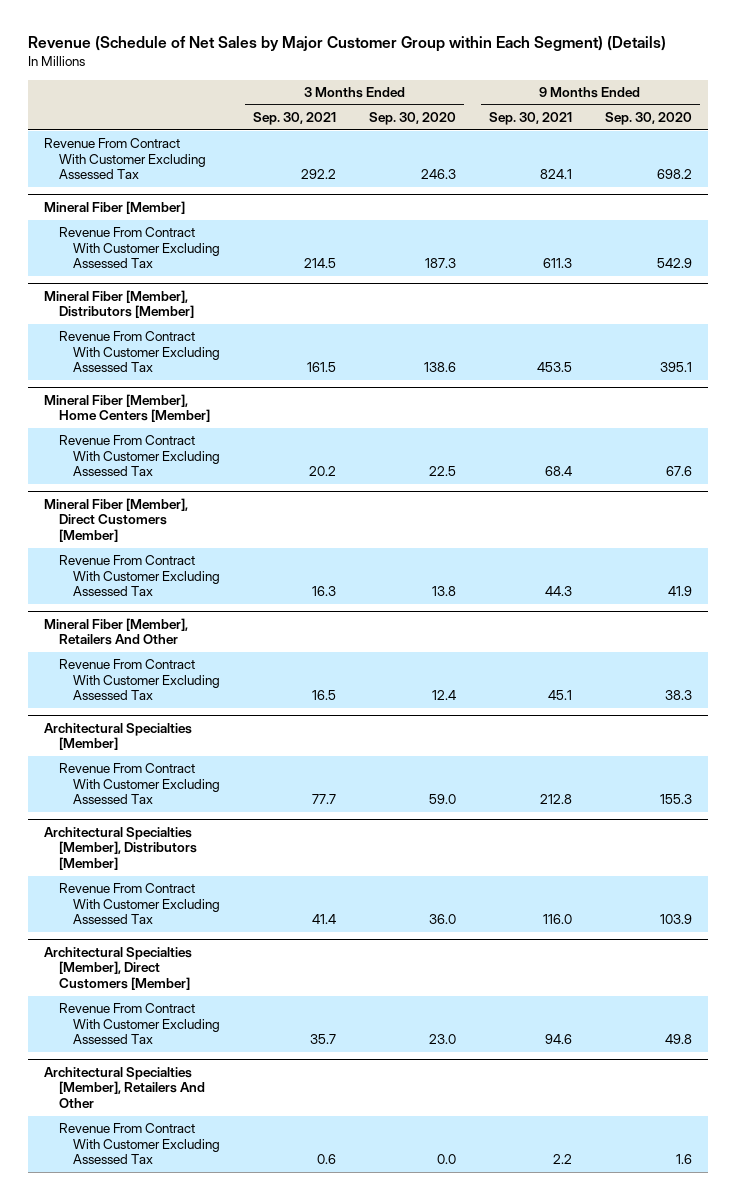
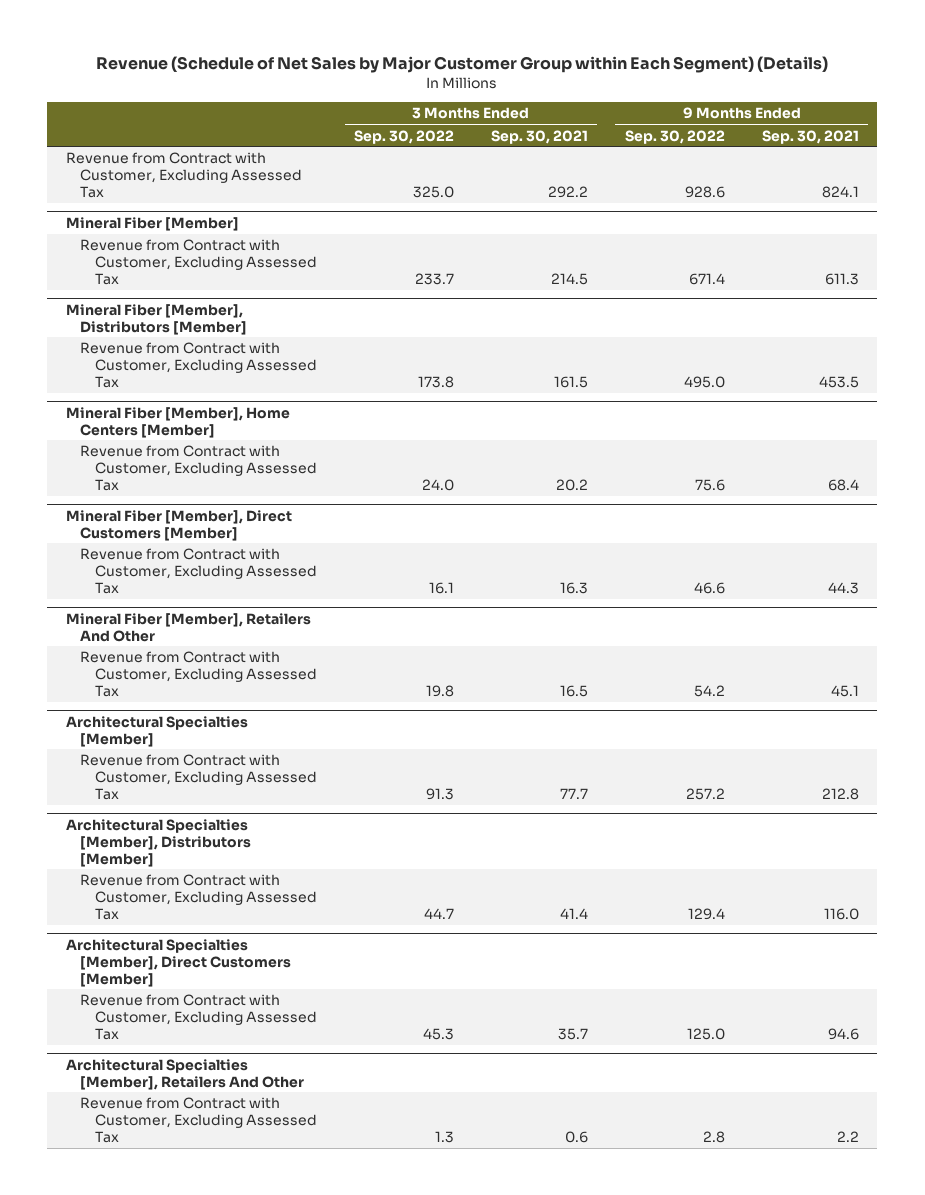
- | 3 Months Ended Sep. 30, 2021 | 3 Months Ended Sep. 30, 2020 | 9 Months Ended Sep. 30, 2021 | 9 Months Ended Sep. 30, 2020
+ | 3 Months Ended Sep. 30, 2022 | 3 Months Ended Sep. 30, 2021 | 9 Months Ended Sep. 30, 2022 | 9 Months Ended Sep. 30, 2021
- Revenue From Contract With Customer Excluding Assessed Tax | 292.2 | 246.3 | 824.1 | 698.2
+ Revenue from Contract with Customer, Excluding Assessed Tax | 325.0 | 292.2 | 928.6 | 824.1
@ Mineral Fiber [Member]
- Revenue From Contract With Customer Excluding Assessed Tax | 214.5 | 187.3 | 611.3 | 542.9
+ Revenue from Contract with Customer, Excluding Assessed Tax | 233.7 | 214.5 | 671.4 | 611.3
@ Mineral Fiber [Member], Distributors [Member]
- Revenue From Contract With Customer Excluding Assessed Tax | 161.5 | 138.6 | 453.5 | 395.1
+ Revenue from Contract with Customer, Excluding Assessed Tax | 173.8 | 161.5 | 495.0 | 453.5
@ Mineral Fiber [Member], Home Centers [Member]
- Revenue From Contract With Customer Excluding Assessed Tax | 20.2 | 22.5 | 68.4 | 67.6
+ Revenue from Contract with Customer, Excluding Assessed Tax | 24.0 | 20.2 | 75.6 | 68.4
@ Mineral Fiber [Member], Direct Customers [Member]
- Revenue From Contract With Customer Excluding Assessed Tax | 16.3 | 13.8 | 44.3 | 41.9
+ Revenue from Contract with Customer, Excluding Assessed Tax | 16.1 | 16.3 | 46.6 | 44.3
@ Mineral Fiber [Member], Retailers And Other
- Revenue From Contract With Customer Excluding Assessed Tax | 16.5 | 12.4 | 45.1 | 38.3
+ Revenue from Contract with Customer, Excluding Assessed Tax | 19.8 | 16.5 | 54.2 | 45.1
@ Architectural Specialties [Member]
- Revenue From Contract With Customer Excluding Assessed Tax | 77.7 | 59.0 | 212.8 | 155.3
+ Revenue from Contract with Customer, Excluding Assessed Tax | 91.3 | 77.7 | 257.2 | 212.8
@ Architectural Specialties [Member], Distributors [Member]
- Revenue From Contract With Customer Excluding Assessed Tax | 41.4 | 36.0 | 116.0 | 103.9
+ Revenue from Contract with Customer, Excluding Assessed Tax | 44.7 | 41.4 | 129.4 | 116.0
@ Architectural Specialties [Member], Direct Customers [Member]
- Revenue From Contract With Customer Excluding Assessed Tax | 35.7 | 23.0 | 94.6 | 49.8
+ Revenue from Contract with Customer, Excluding Assessed Tax | 45.3 | 35.7 | 125.0 | 94.6
@ Architectural Specialties [Member], Retailers And Other
- Revenue From Contract With Customer Excluding Assessed Tax | 0.6 | 0.0 | 2.2 | 1.6
+ Revenue from Contract with Customer, Excluding Assessed Tax | 1.3 | 0.6 | 2.8 | 2.2

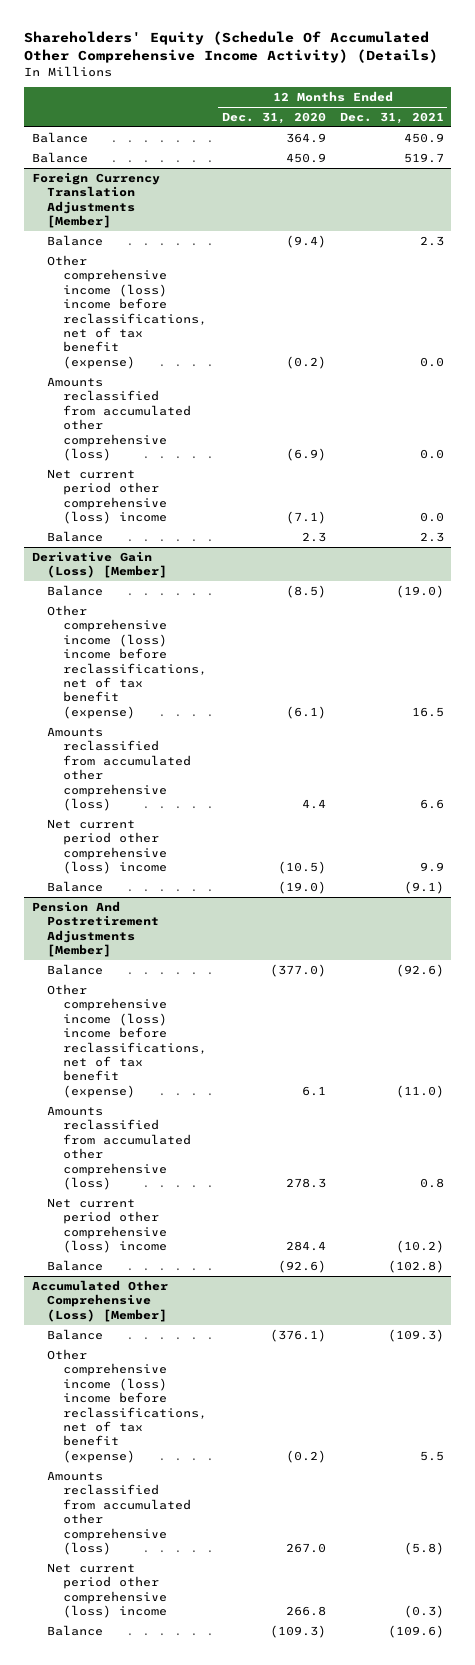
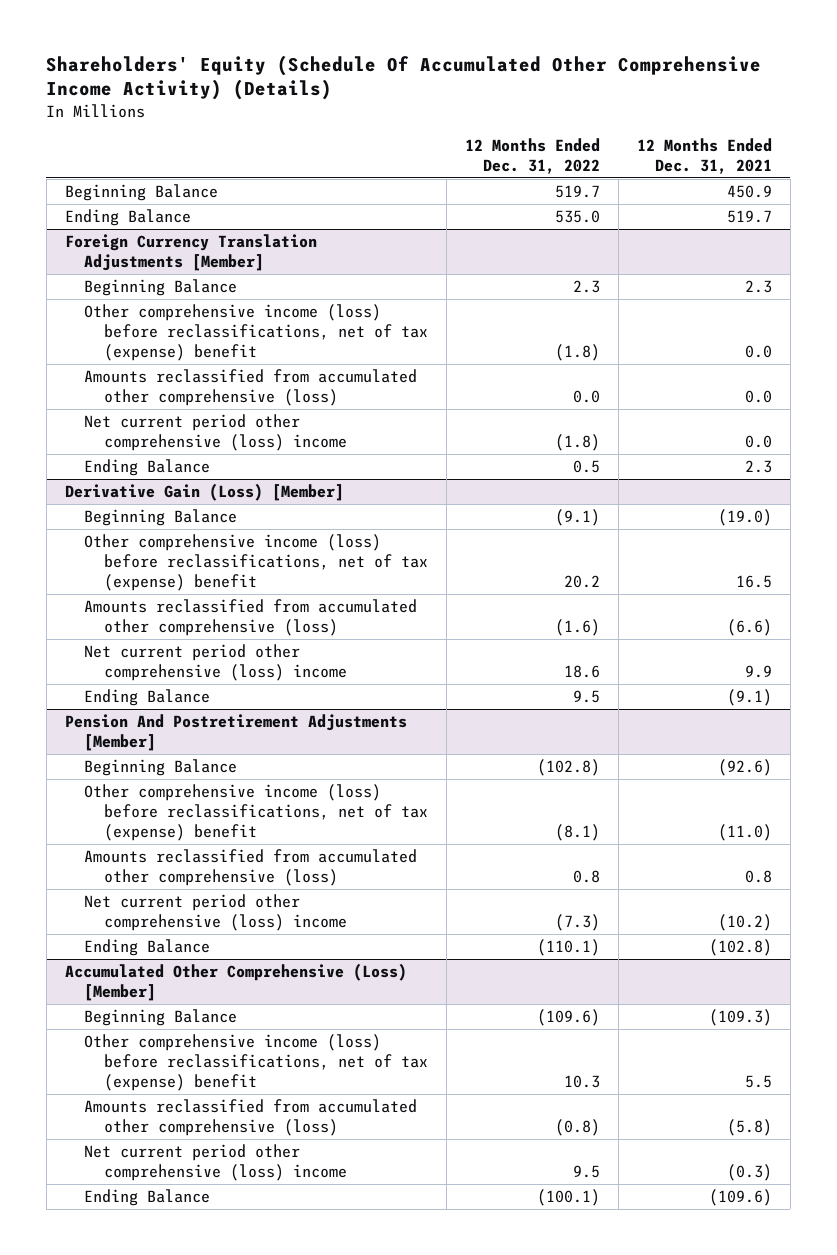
- | 12 Months Ended Dec. 31, 2020 | 12 Months Ended Dec. 31, 2021
+ | 12 Months Ended Dec. 31, 2022 | 12 Months Ended Dec. 31, 2021
- Balance | 364.9 | 450.9
- Balance | 450.9 | 519.7
+ Beginning Balance | 519.7 | 450.9
+ Ending Balance | 535.0 | 519.7
@ Foreign Currency Translation Adjustments [Member]
- Balance | (9.4) | 2.3
- Other comprehensive income (loss) income before reclassifications, net of tax benefit (expense) | (0.2) | 0.0
+ Beginning Balance | 2.3 | 2.3
+ Other comprehensive income (loss) before reclassifications, net of tax (expense) benefit | (1.8) | 0.0
- Balance | 2.3 | 2.3
+ Ending Balance | 0.5 | 2.3
@ Derivative Gain (Loss) [Member]
- Balance | (8.5) | (19.0)
- Other comprehensive income (loss) income before reclassifications, net of tax benefit (expense) | (6.1) | 16.5
- Amounts reclassified from accumulated other comprehensive (loss) | 4.4 | 6.6
+ Beginning Balance | (9.1) | (19.0)
+ Other comprehensive income (loss) before reclassifications, net of tax (expense) benefit | 20.2 | 16.5
+ Amounts reclassified from accumulated other comprehensive (loss) | (1.6) | (6.6)
- Balance | (19.0) | (9.1)
+ Ending Balance | 9.5 | (9.1)
@ Pension And Postretirement Adjustments [Member]
- Balance | (377.0) | (92.6)
- Other comprehensive income (loss) income before reclassifications, net of tax benefit (expense) | 6.1 | (11.0)
+ Beginning Balance | (102.8) | (92.6)
+ Other comprehensive income (loss) before reclassifications, net of tax (expense) benefit | (8.1) | (11.0)
- Balance | (92.6) | (102.8)
+ Ending Balance | (110.1) | (102.8)
@ Accumulated Other Comprehensive (Loss) [Member]
- Balance | (376.1) | (109.3)
- Other comprehensive income (loss) income before reclassifications, net of tax benefit (expense) | (0.2) | 5.5
+ Beginning Balance | (109.6) | (109.3)
+ Other comprehensive income (loss) before reclassifications, net of tax (expense) benefit | 10.3 | 5.5
- Balance | (109.3) | (109.6)
+ Ending Balance | (100.1) | (109.6)

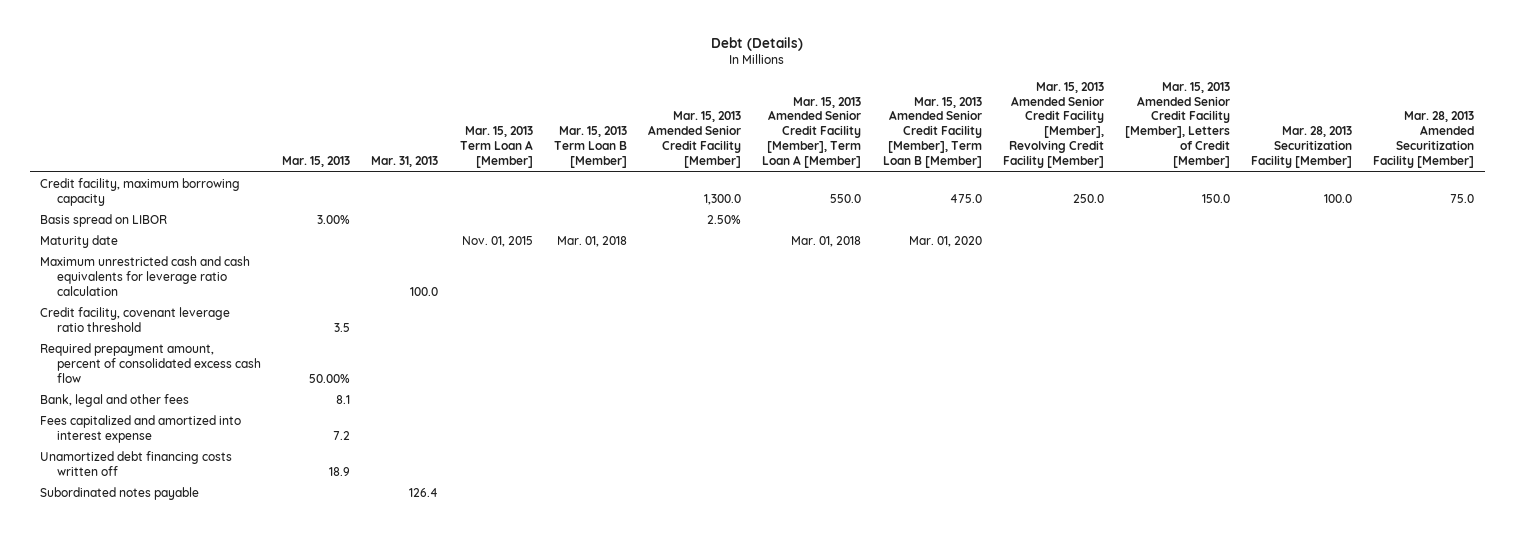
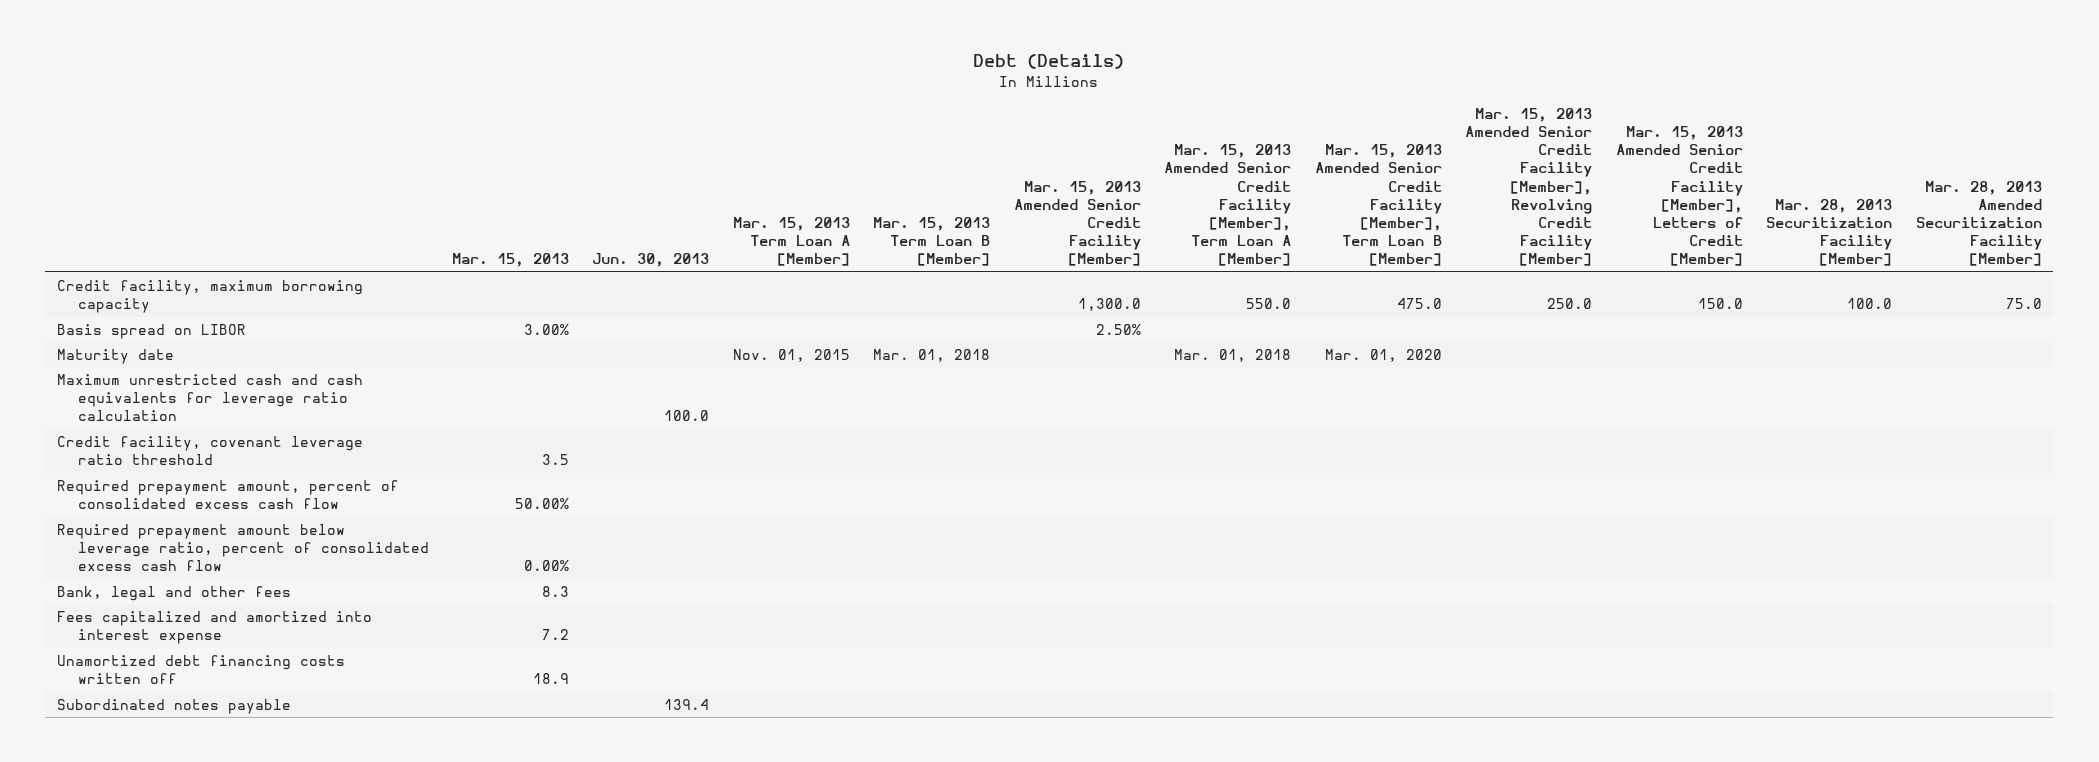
- | Mar. 15, 2013 | Mar. 31, 2013 | Mar. 15, 2013 Term Loan A [Member] | Mar. 15, 2013 Term Loan B [Member] | Mar. 15, 2013 Amended Senior Credit Facility [Member] | Mar. 15, 2013 Amended Senior Credit Facility [Member], Term Loan A [Member] | Mar. 15, 2013 Amended Senior Credit Facility [Member], Term Loan B [Member] | Mar. 15, 2013 Amended Senior Credit Facility [Member], Revolving Credit Facility [Member] | Mar. 15, 2013 Amended Senior Credit Facility [Member], Letters of Credit [Member] | Mar. 28, 2013 Securitization Facility [Member] | Mar. 28, 2013 Amended Securitization Facility [Member]
+ | Mar. 15, 2013 | Jun. 30, 2013 | Mar. 15, 2013 Term Loan A [Member] | Mar. 15, 2013 Term Loan B [Member] | Mar. 15, 2013 Amended Senior Credit Facility [Member] | Mar. 15, 2013 Amended Senior Credit Facility [Member], Term Loan A [Member] | Mar. 15, 2013 Amended Senior Credit Facility [Member], Term Loan B [Member] | Mar. 15, 2013 Amended Senior Credit Facility [Member], Revolving Credit Facility [Member] | Mar. 15, 2013 Amended Senior Credit Facility [Member], Letters of Credit [Member] | Mar. 28, 2013 Securitization Facility [Member] | Mar. 28, 2013 Amended Securitization Facility [Member]
- Bank, legal and other fees | 8.1 | | | | | | | | | |
+ Required prepayment amount below leverage ratio, percent of consolidated excess cash flow | 0.00% | | | | | | | | | |
+ Bank, legal and other fees | 8.3 | | | | | | | | | |

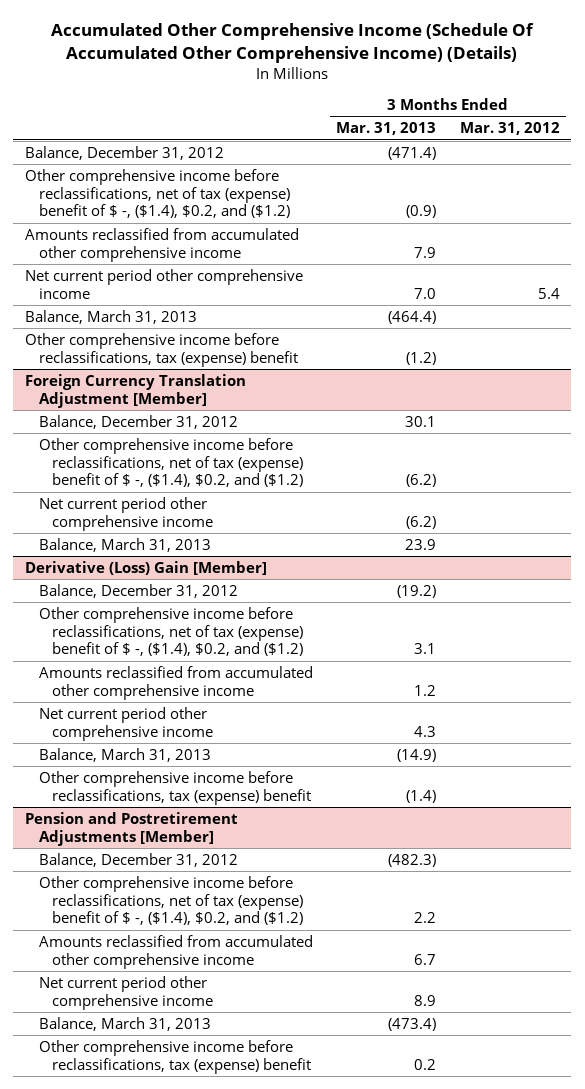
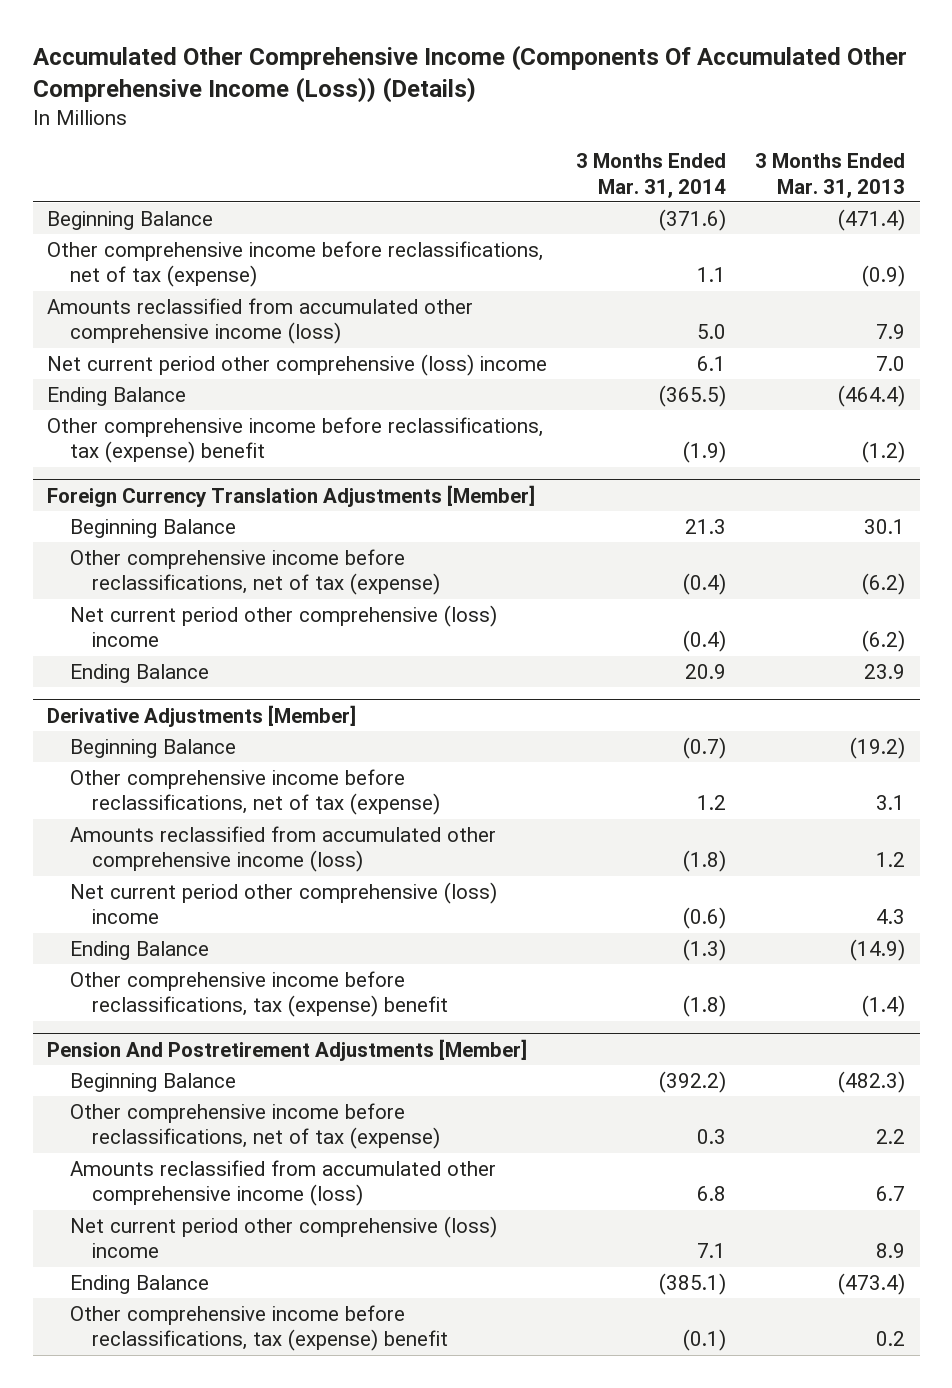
- Accumulated Other Comprehensive Income (Schedule Of Accumulated Other Comprehensive Income) (Details)
+ Accumulated Other Comprehensive Income (Components Of Accumulated Other Comprehensive Income (Loss)) (Details)
- | 3 Months Ended Mar. 31, 2013 | 3 Months Ended Mar. 31, 2012
+ | 3 Months Ended Mar. 31, 2014 | 3 Months Ended Mar. 31, 2013
- Balance, December 31, 2012 | (471.4) |
- Other comprehensive income before reclassifications, net of tax (expense) benefit of $ -, ($1.4), $0.2, and ($1.2) | (0.9) |
- Amounts reclassified from accumulated other comprehensive income | 7.9 |
- Net current period other comprehensive income | 7.0 | 5.4
- Balance, March 31, 2013 | (464.4) |
+ Beginning Balance | (371.6) | (471.4)
+ Other comprehensive income before reclassifications, net of tax (expense) | 1.1 | (0.9)
+ Amounts reclassified from accumulated other comprehensive income (loss) | 5.0 | 7.9
+ Net current period other comprehensive (loss) income | 6.1 | 7.0
+ Ending Balance | (365.5) | (464.4)
- Foreign Currency Translation Adjustment [Member]
- Balance, December 31, 2012 | 30.1 |
- Other comprehensive income before reclassifications, net of tax (expense) benefit of $ -, ($1.4), $0.2, and ($1.2) | (6.2) |
- Net current period other comprehensive income | (6.2) |
- Balance, March 31, 2013 | 23.9 |
- Derivative (Loss) Gain [Member]
- Balance, December 31, 2012 | (19.2) |
- Other comprehensive income before reclassifications, net of tax (expense) benefit of $ -, ($1.4), $0.2, and ($1.2) | 3.1 |
- Amounts reclassified from accumulated other comprehensive income | 1.2 |
- Net current period other comprehensive income | 4.3 |
- Balance, March 31, 2013 | (14.9) |
+ Foreign Currency Translation Adjustments [Member]
+ Beginning Balance | 21.3 | 30.1
+ Other comprehensive income before reclassifications, net of tax (expense) | (0.4) | (6.2)
+ Net current period other comprehensive (loss) income | (0.4) | (6.2)
+ Ending Balance | 20.9 | 23.9
+ Derivative Adjustments [Member]
+ Beginning Balance | (0.7) | (19.2)
+ Other comprehensive income before reclassifications, net of tax (expense) | 1.2 | 3.1
+ Amounts reclassified from accumulated other comprehensive income (loss) | (1.8) | 1.2
+ Net current period other comprehensive (loss) income | (0.6) | 4.3
+ Ending Balance | (1.3) | (14.9)
- Pension and Postretirement Adjustments [Member]
- Balance, December 31, 2012 | (482.3) |
- Other comprehensive income before reclassifications, net of tax (expense) benefit of $ -, ($1.4), $0.2, and ($1.2) | 2.2 |
- Amounts reclassified from accumulated other comprehensive income | 6.7 |
- Net current period other comprehensive income | 8.9 |
- Balance, March 31, 2013 | (473.4) |
+ Pension And Postretirement Adjustments [Member]
+ Beginning Balance | (392.2) | (482.3)
+ Other comprehensive income before reclassifications, net of tax (expense) | 0.3 | 2.2
+ Amounts reclassified from accumulated other comprehensive income (loss) | 6.8 | 6.7
+ Net current period other comprehensive (loss) income | 7.1 | 8.9
+ Ending Balance | (385.1) | (473.4)

